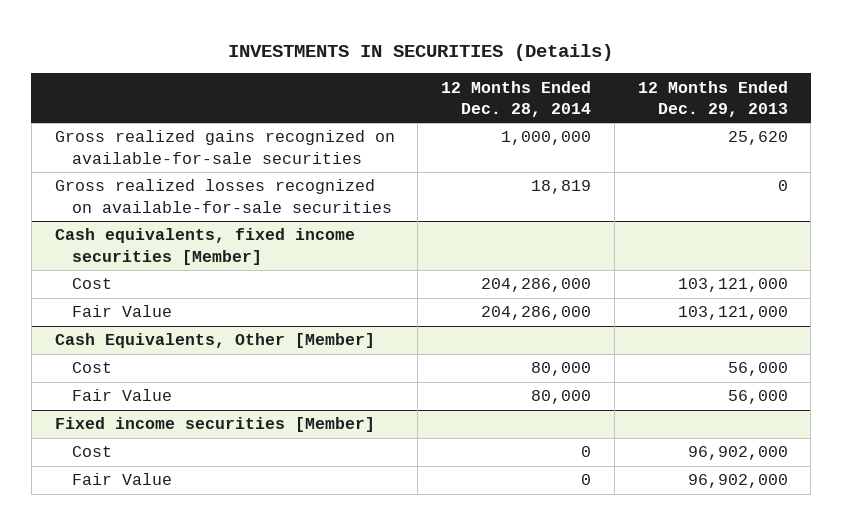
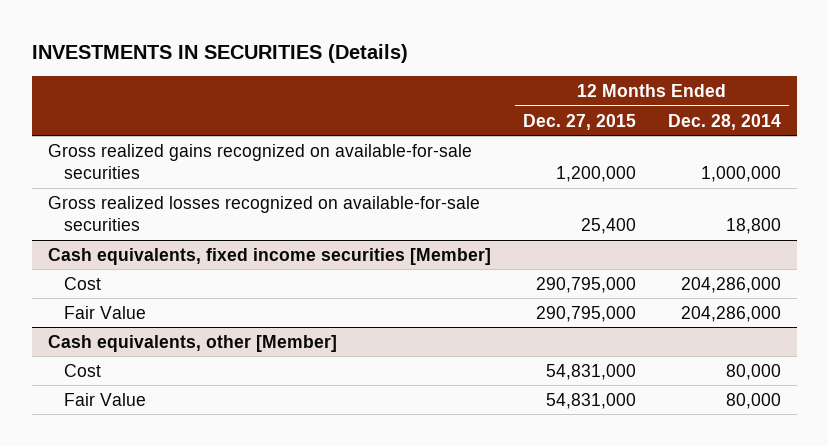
- | 12 Months Ended Dec. 28, 2014 | 12 Months Ended Dec. 29, 2013
+ | 12 Months Ended Dec. 27, 2015 | 12 Months Ended Dec. 28, 2014
- Gross realized losses recognized on available-for-sale securities | 18,819 | 0
+ Gross realized losses recognized on available-for-sale securities | 25,400 | 18,800
- Cash Equivalents, Other [Member]
+ Cash equivalents, other [Member]
- Fixed income securities [Member]
- Cost | 0 | 96,902,000
- Fair Value | 0 | 96,902,000

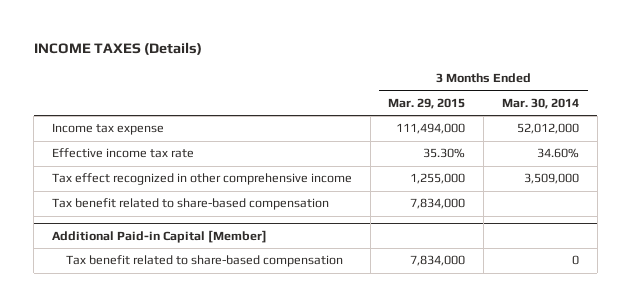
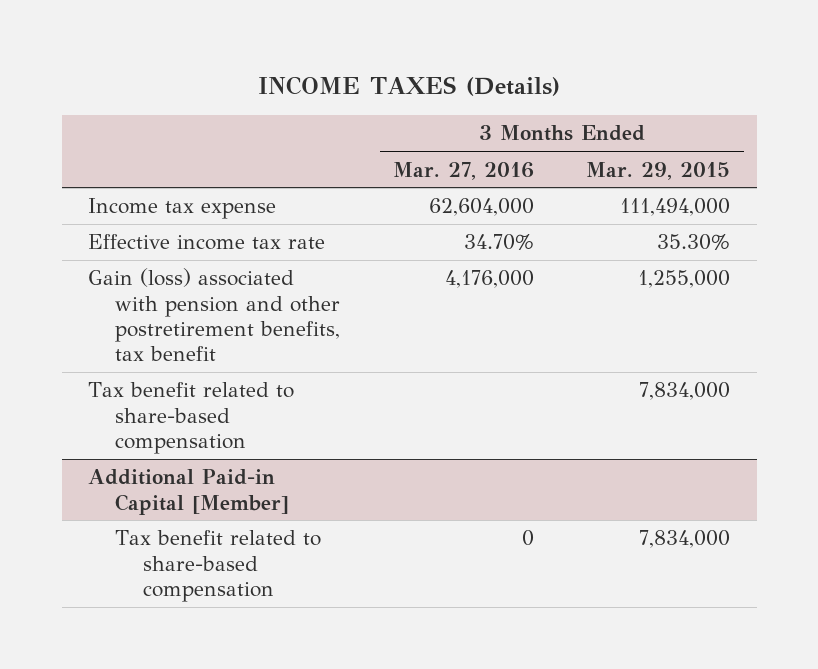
- | 3 Months Ended Mar. 29, 2015 | 3 Months Ended Mar. 30, 2014
+ | 3 Months Ended Mar. 27, 2016 | 3 Months Ended Mar. 29, 2015
- Tax effect recognized in other comprehensive income | 1,255,000 | 3,509,000
+ Gain (loss) associated with pension and other postretirement benefits, tax benefit | 4,176,000 | 1,255,000

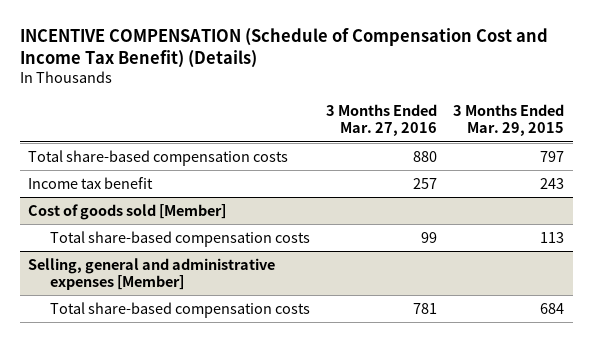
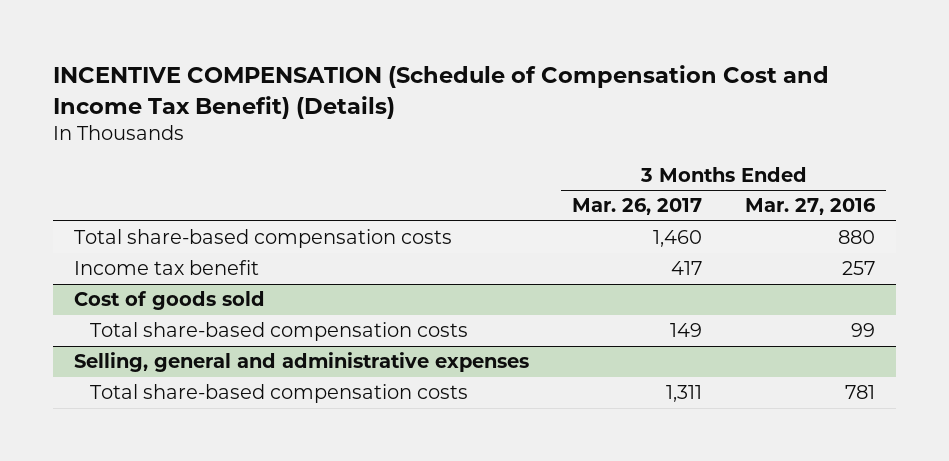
- | 3 Months Ended Mar. 27, 2016 | 3 Months Ended Mar. 29, 2015
+ | 3 Months Ended Mar. 26, 2017 | 3 Months Ended Mar. 27, 2016
- Cost of goods sold [Member]
+ Cost of goods sold
- Selling, general and administrative expenses [Member]
+ Selling, general and administrative expenses

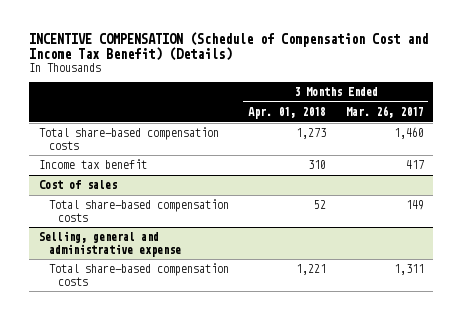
- | 3 Months Ended Mar. 26, 2017 | 3 Months Ended Mar. 27, 2016
+ | 3 Months Ended Apr. 01, 2018 | 3 Months Ended Mar. 26, 2017
- Cost of goods sold
+ Cost of sales
- Selling, general and administrative expenses
+ Selling, general and administrative expense

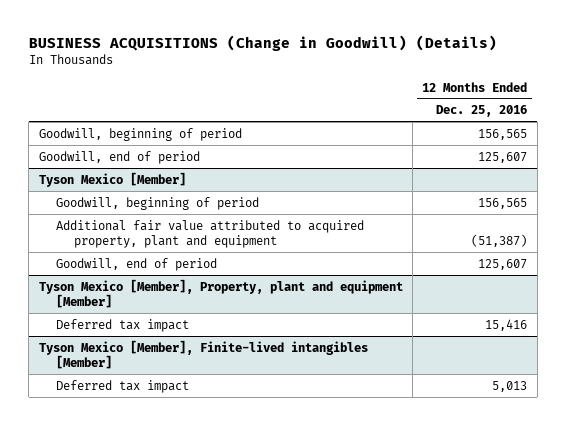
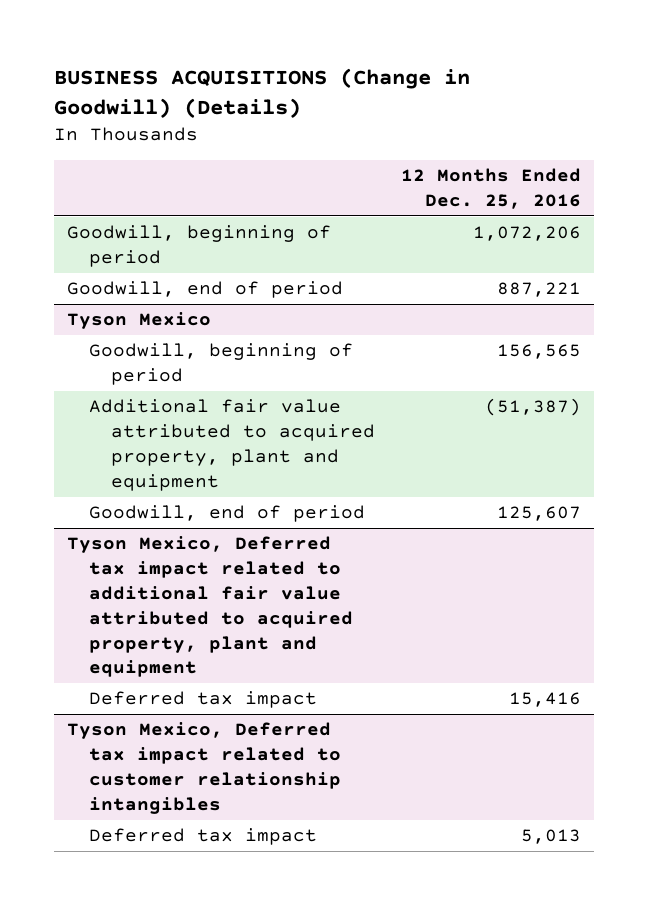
- Goodwill, beginning of period | 156,565
- Goodwill, end of period | 125,607
- Tyson Mexico [Member]
+ Goodwill, beginning of period | 1,072,206
+ Goodwill, end of period | 887,221
+ Tyson Mexico
- Tyson Mexico [Member], Property, plant and equipment [Member]
+ Tyson Mexico, Deferred tax impact related to additional fair value attributed to acquired property, plant and equipment
- Tyson Mexico [Member], Finite-lived intangibles [Member]
+ Tyson Mexico, Deferred tax impact related to customer relationship intangibles

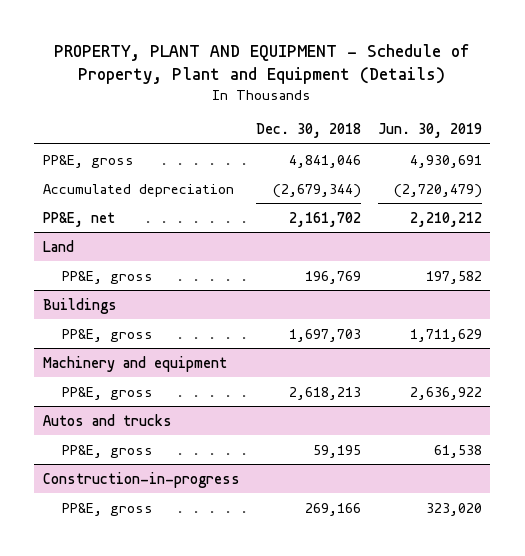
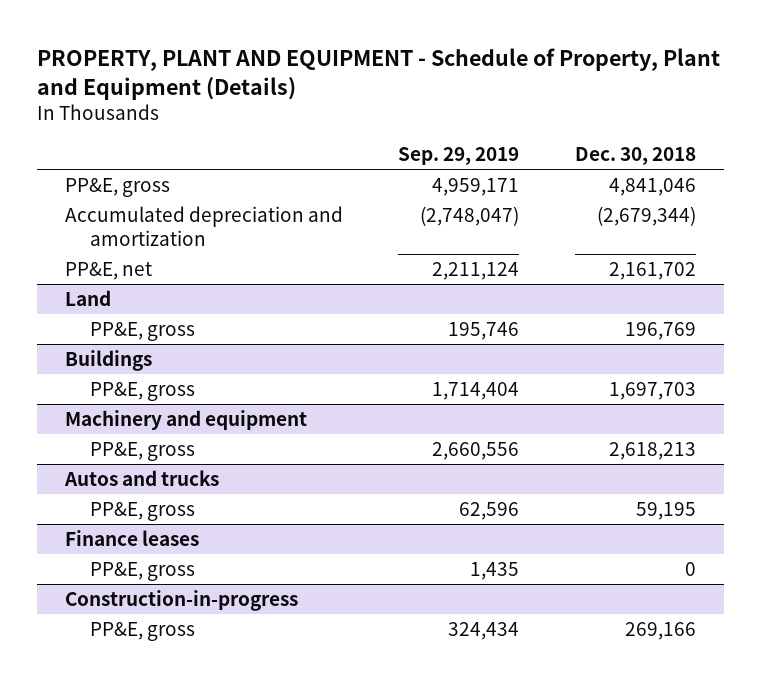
- | Dec. 30, 2018 | Jun. 30, 2019
+ | Sep. 29, 2019 | Dec. 30, 2018
- Accumulated depreciation | (2,679,344) | (2,720,479)
+ Accumulated depreciation and amortization | (2,748,047) | (2,679,344)
+ Finance leases
+ PP&E, gross | 1,435 | 0

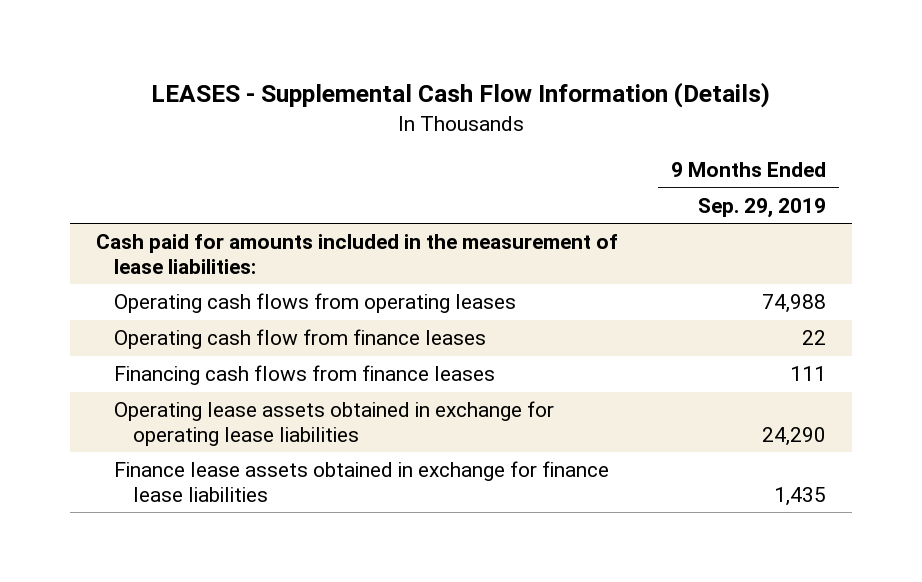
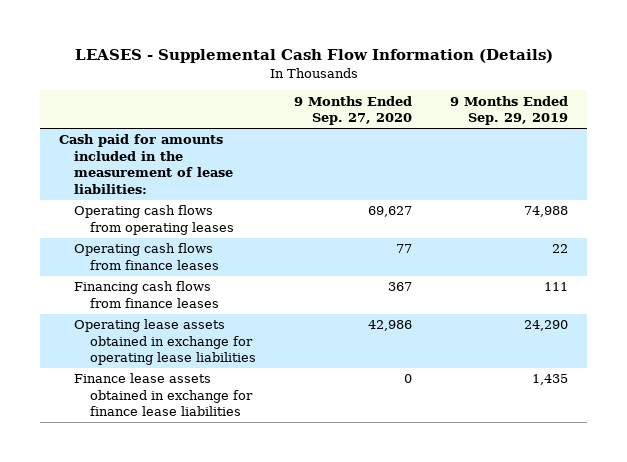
- | 9 Months Ended Sep. 29, 2019
+ | 9 Months Ended Sep. 27, 2020 | 9 Months Ended Sep. 29, 2019
- Operating cash flow from finance leases | 22
+ Operating cash flows from finance leases | 77 | 22

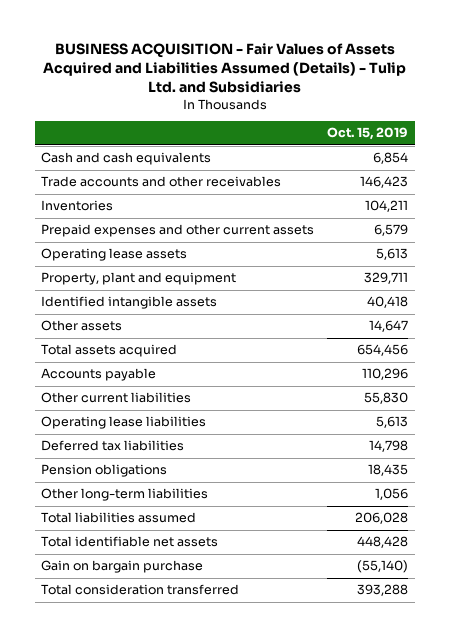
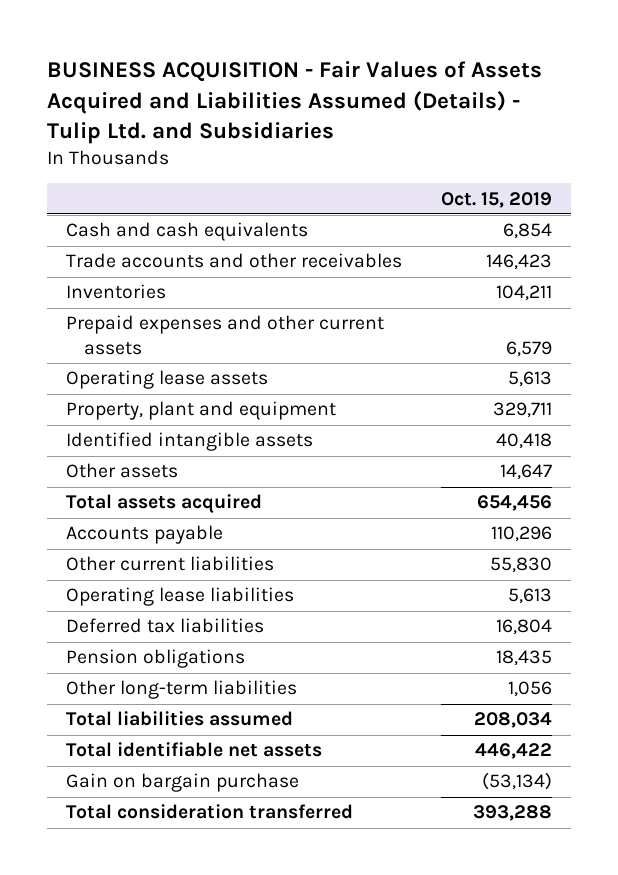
- Deferred tax liabilities | 14,798
+ Deferred tax liabilities | 16,804
- Total liabilities assumed | 206,028
- Total identifiable net assets | 448,428
- Gain on bargain purchase | (55,140)
+ Total liabilities assumed | 208,034
+ Total identifiable net assets | 446,422
+ Gain on bargain purchase | (53,134)

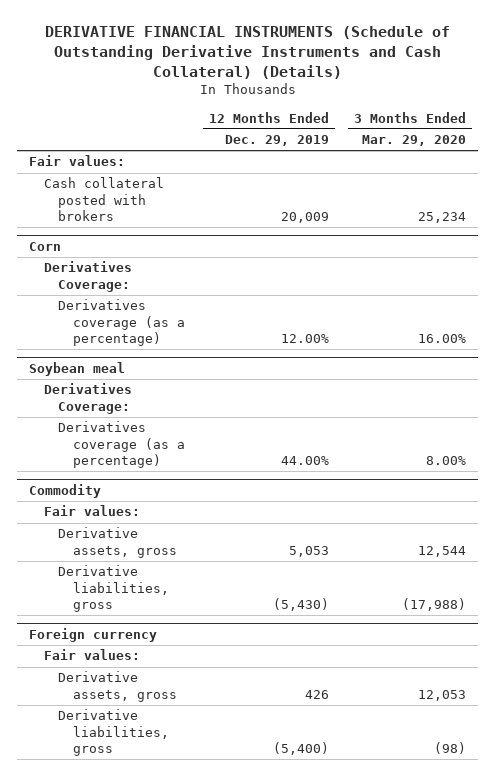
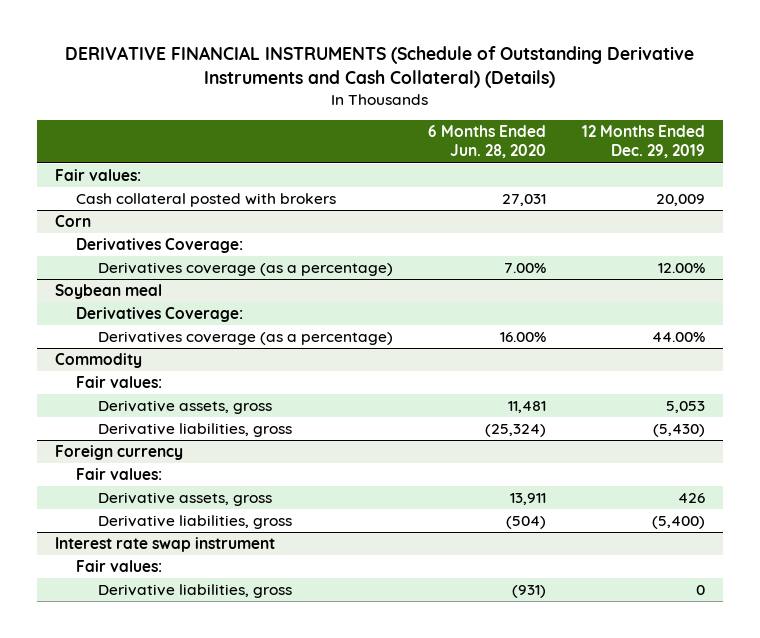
- | 12 Months Ended Dec. 29, 2019 | 3 Months Ended Mar. 29, 2020
+ | 6 Months Ended Jun. 28, 2020 | 12 Months Ended Dec. 29, 2019
+ Interest rate swap instrument
+ Fair values:
+ Derivative liabilities, gross | (931) | 0

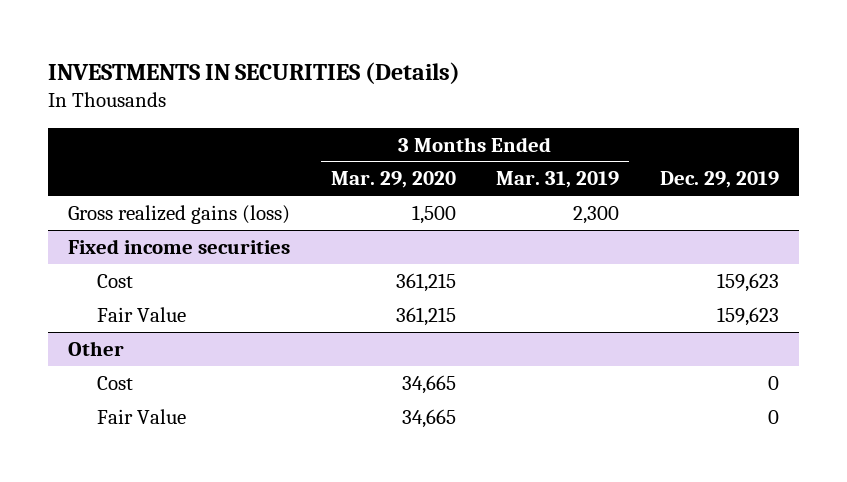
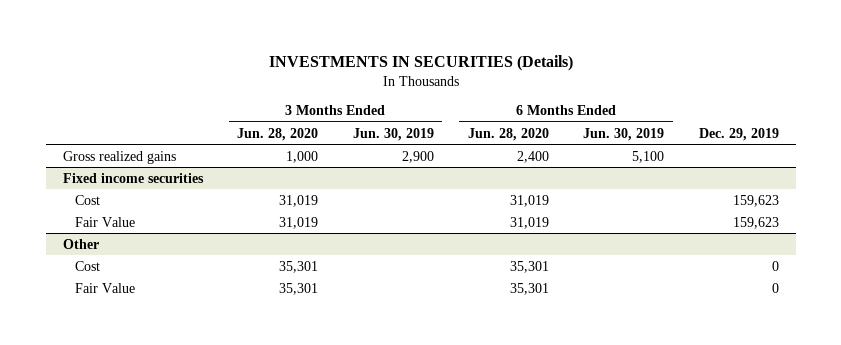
- | 3 Months Ended Mar. 29, 2020 | 3 Months Ended Mar. 31, 2019 | Dec. 29, 2019
+ | 3 Months Ended Jun. 28, 2020 | 3 Months Ended Jun. 30, 2019 | 6 Months Ended Jun. 28, 2020 | 6 Months Ended Jun. 30, 2019 | Dec. 29, 2019
- Gross realized gains (loss) | 1,500 | 2,300 |
+ Gross realized gains | 1,000 | 2,900 | 2,400 | 5,100 |

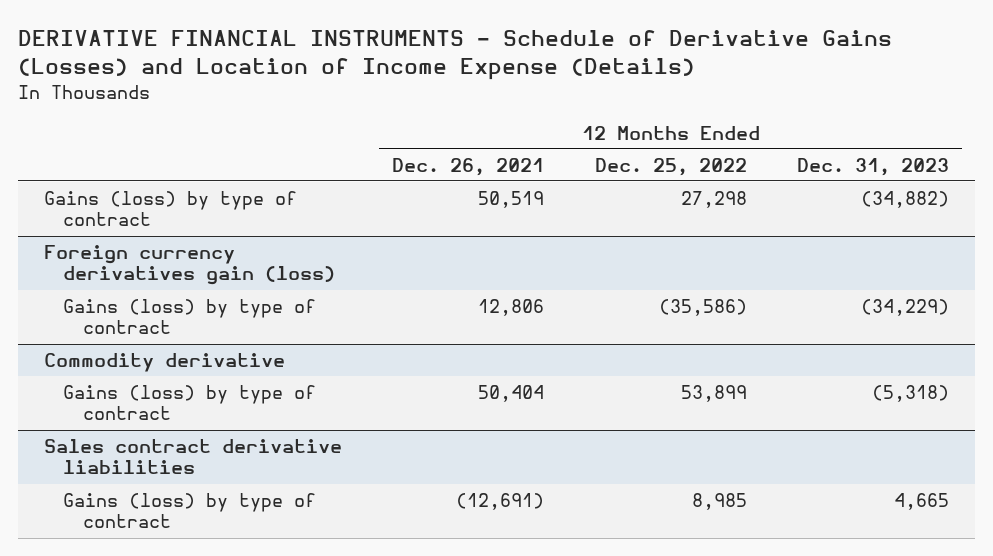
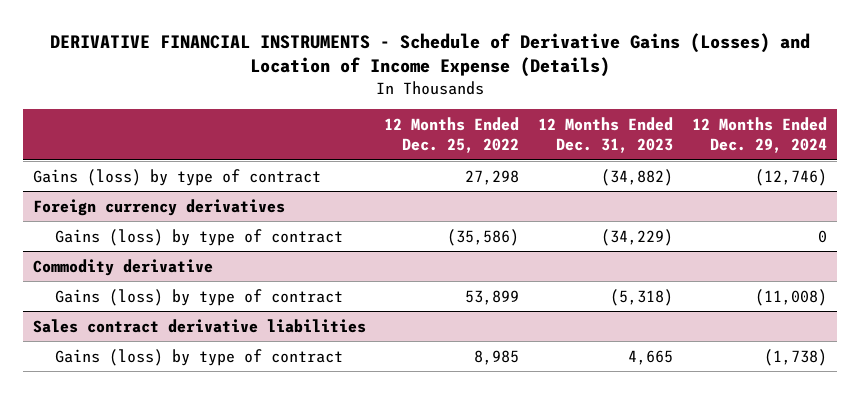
- | 12 Months Ended Dec. 26, 2021 | 12 Months Ended Dec. 25, 2022 | 12 Months Ended Dec. 31, 2023
+ | 12 Months Ended Dec. 25, 2022 | 12 Months Ended Dec. 31, 2023 | 12 Months Ended Dec. 29, 2024
- Foreign currency derivatives gain (loss)
+ Foreign currency derivatives

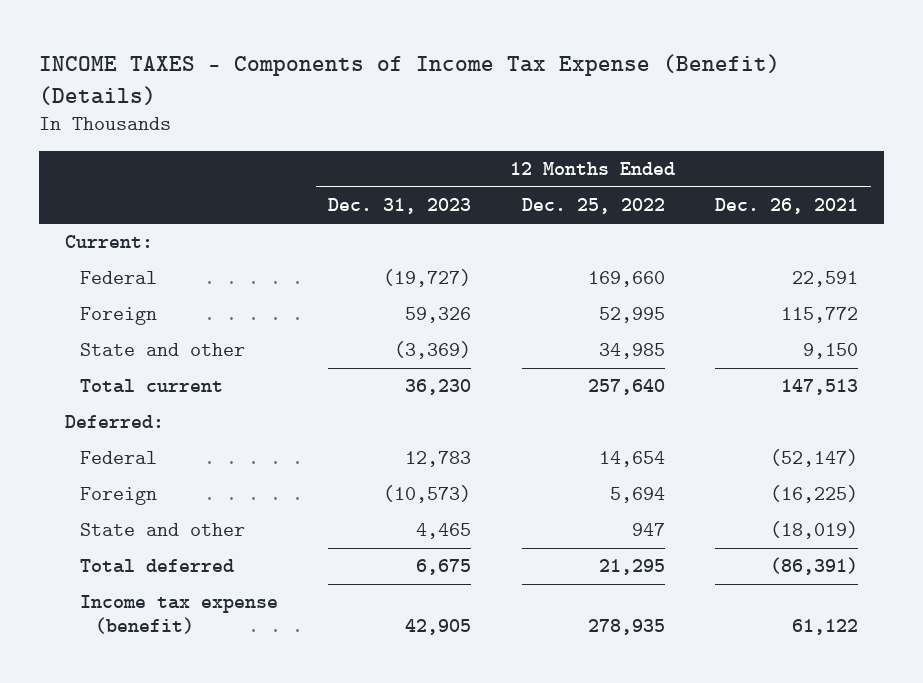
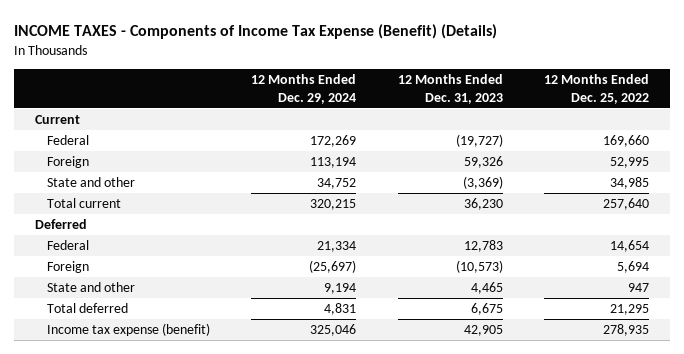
- | 12 Months Ended Dec. 31, 2023 | 12 Months Ended Dec. 25, 2022 | 12 Months Ended Dec. 26, 2021
+ | 12 Months Ended Dec. 29, 2024 | 12 Months Ended Dec. 31, 2023 | 12 Months Ended Dec. 25, 2022
- Current:
+ Current
- Deferred:
+ Deferred

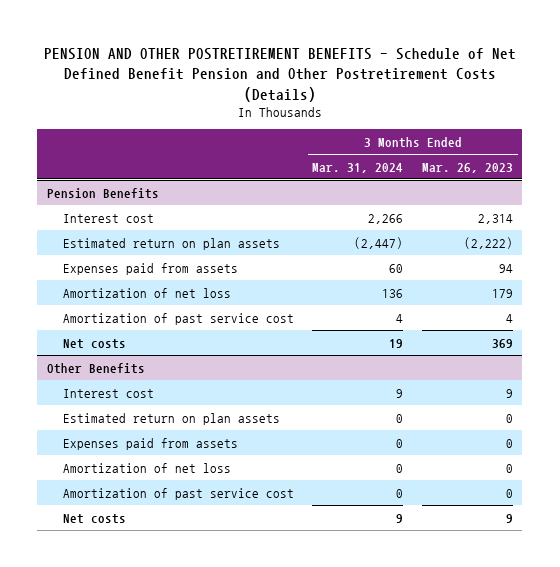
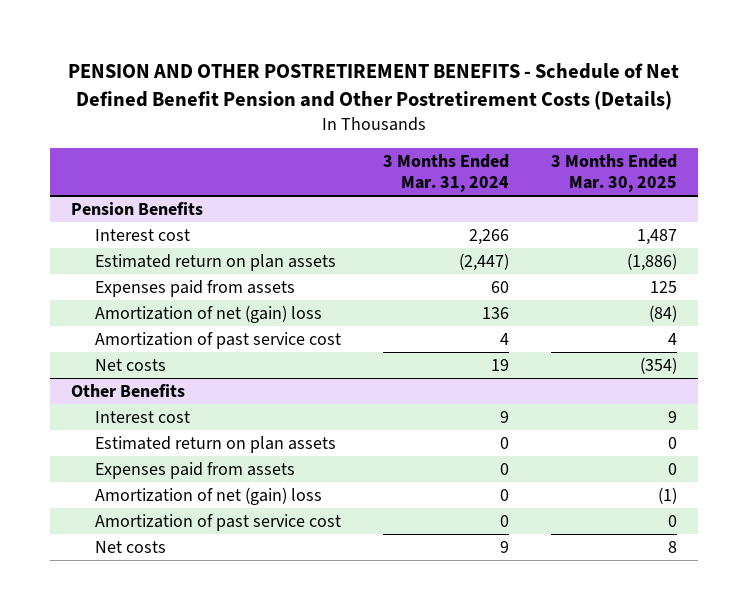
- | 3 Months Ended Mar. 31, 2024 | 3 Months Ended Mar. 26, 2023
+ | 3 Months Ended Mar. 31, 2024 | 3 Months Ended Mar. 30, 2025
@ Pension Benefits
- Amortization of net loss | 136 | 179
+ Amortization of net (gain) loss | 136 | (84)
@ Other Benefits
- Amortization of net loss | 0 | 0
+ Amortization of net (gain) loss | 0 | (1)

